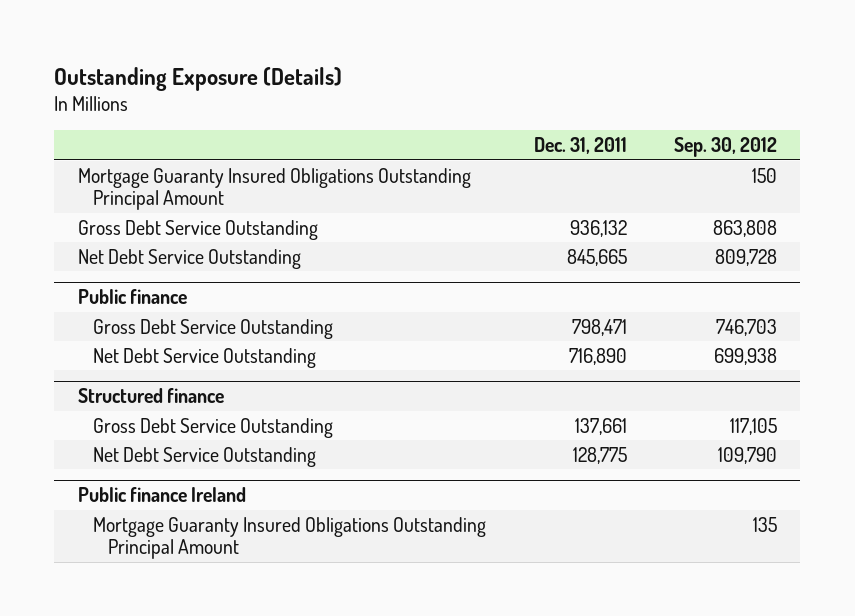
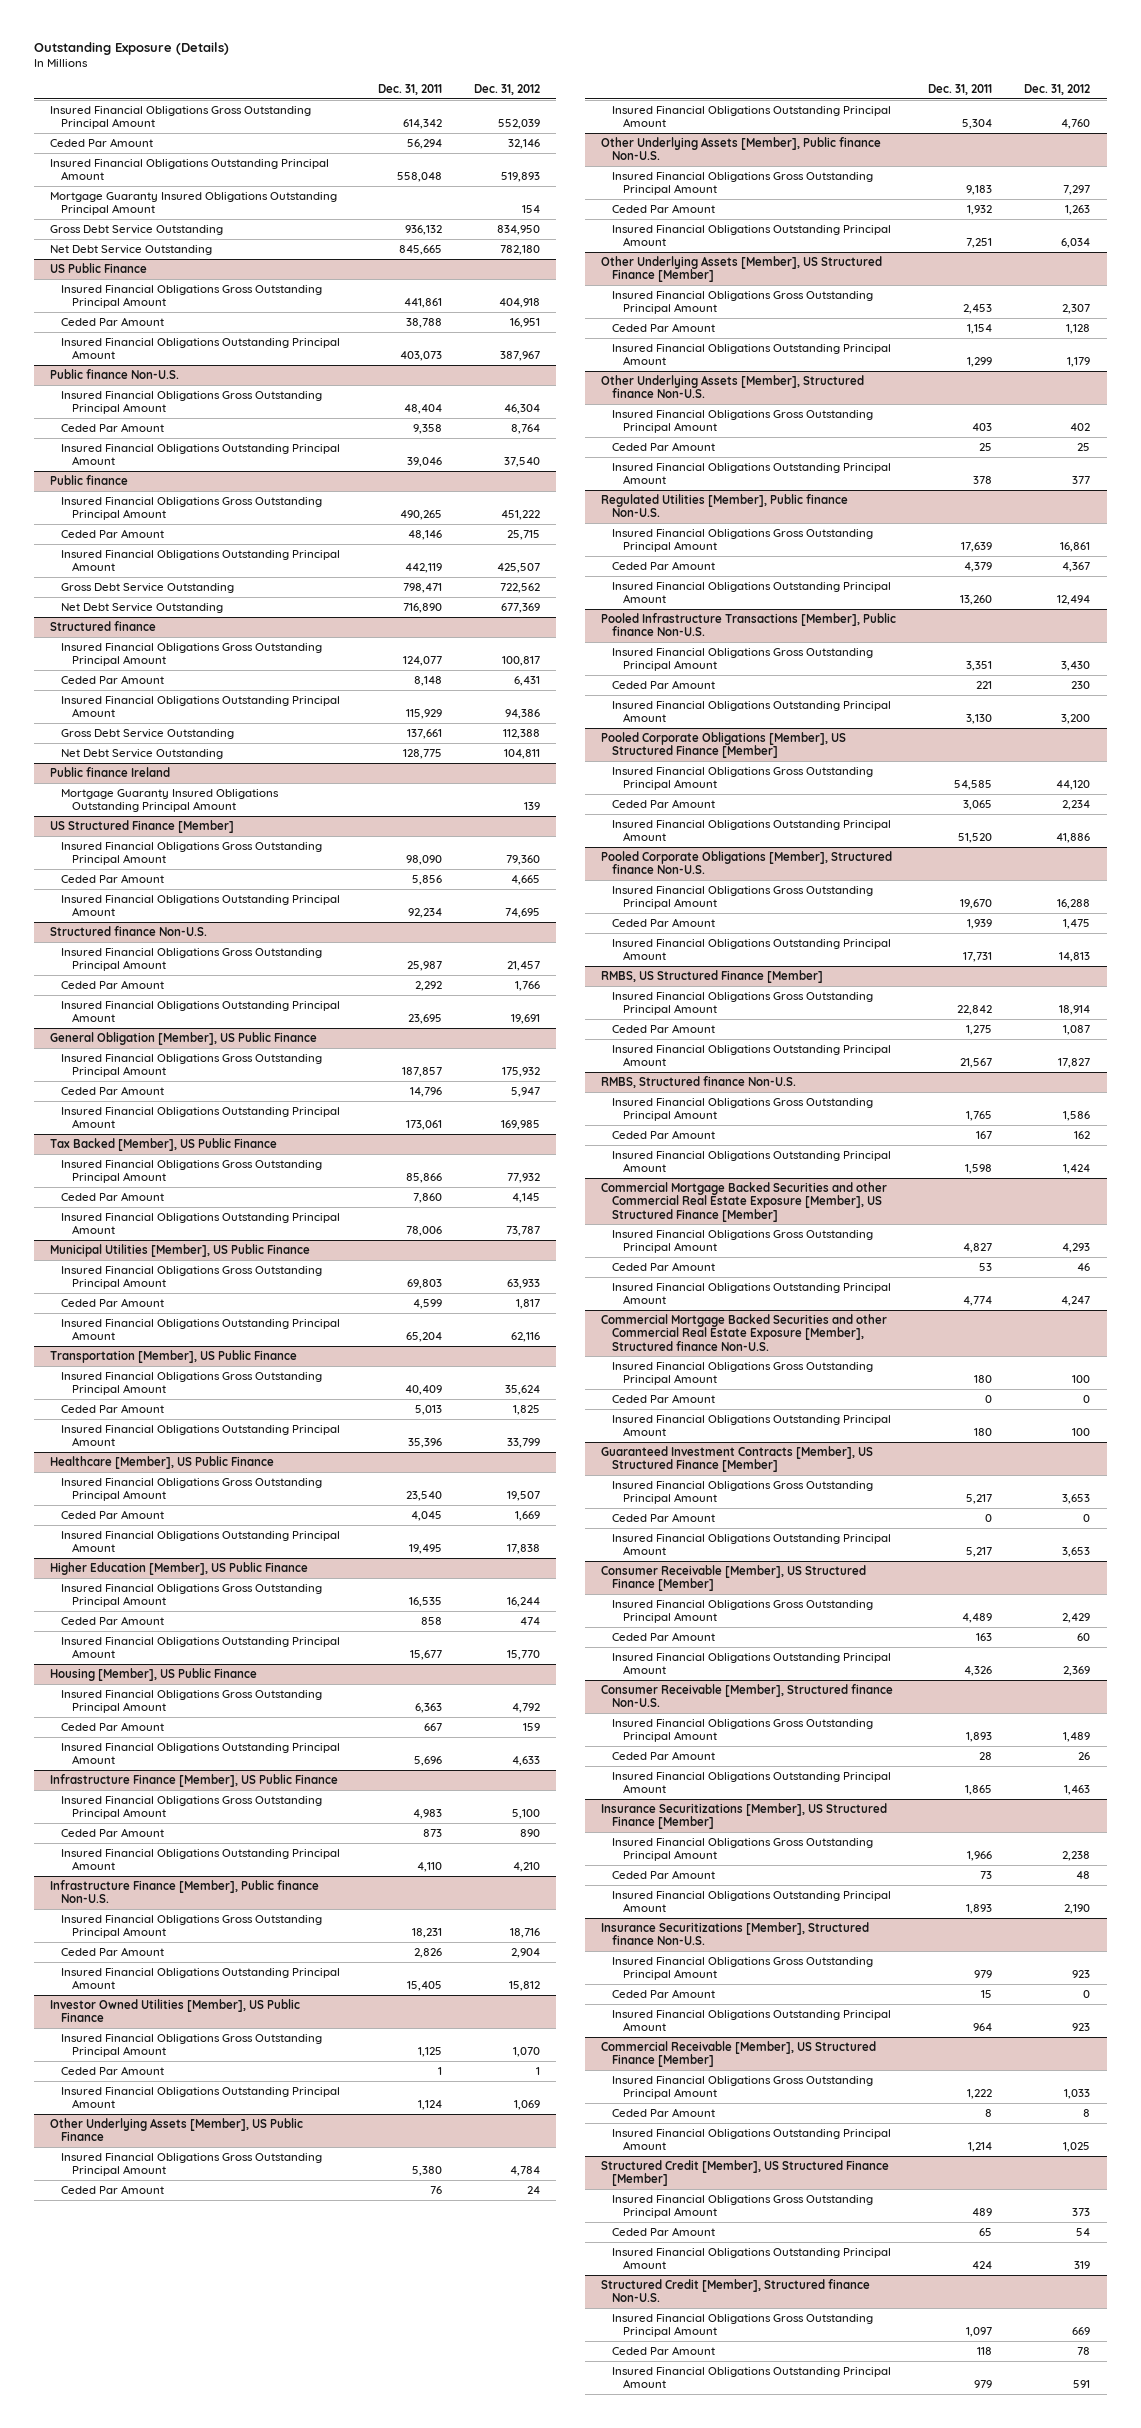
- | Dec. 31, 2011 | Sep. 30, 2012
+ | Dec. 31, 2011 | Dec. 31, 2012
+ Insured Financial Obligations Gross Outstanding Principal Amount | 614,342 | 552,039
+ Ceded Par Amount | 56,294 | 32,146
+ Insured Financial Obligations Outstanding Principal Amount | 558,048 | 519,893
+ US Public Finance
+ Insured Financial Obligations Gross Outstanding Principal Amount | 441,861 | 404,918
+ Ceded Par Amount | 38,788 | 16,951
+ Insured Financial Obligations Outstanding Principal Amount | 403,073 | 387,967
+ Public finance Non-U.S.
+ Insured Financial Obligations Gross Outstanding Principal Amount | 48,404 | 46,304
+ Ceded Par Amount | 9,358 | 8,764
+ Insured Financial Obligations Outstanding Principal Amount | 39,046 | 37,540
@ Public finance
+ Insured Financial Obligations Gross Outstanding Principal Amount | 490,265 | 451,222
+ Ceded Par Amount | 48,146 | 25,715
+ Insured Financial Obligations Outstanding Principal Amount | 442,119 | 425,507
@ Structured finance
+ Insured Financial Obligations Gross Outstanding Principal Amount | 124,077 | 100,817
+ Ceded Par Amount | 8,148 | 6,431
+ Insured Financial Obligations Outstanding Principal Amount | 115,929 | 94,386
+ US Structured Finance [Member]
+ Insured Financial Obligations Gross Outstanding Principal Amount | 98,090 | 79,360
+ Ceded Par Amount | 5,856 | 4,665
+ Insured Financial Obligations Outstanding Principal Amount | 92,234 | 74,695
+ Structured finance Non-U.S.
+ Insured Financial Obligations Gross Outstanding Principal Amount | 25,987 | 21,457
+ Ceded Par Amount | 2,292 | 1,766
+ Insured Financial Obligations Outstanding Principal Amount | 23,695 | 19,691
+ General Obligation [Member], US Public Finance
+ Insured Financial Obligations Gross Outstanding Principal Amount | 187,857 | 175,932
+ Ceded Par Amount | 14,796 | 5,947
+ Insured Financial Obligations Outstanding Principal Amount | 173,061 | 169,985
+ Tax Backed [Member], US Public Finance
+ Insured Financial Obligations Gross Outstanding Principal Amount | 85,866 | 77,932
+ Ceded Par Amount | 7,860 | 4,145
+ Insured Financial Obligations Outstanding Principal Amount | 78,006 | 73,787
+ Municipal Utilities [Member], US Public Finance
+ Insured Financial Obligations Gross Outstanding Principal Amount | 69,803 | 63,933
+ Ceded Par Amount | 4,599 | 1,817
+ Insured Financial Obligations Outstanding Principal Amount | 65,204 | 62,116
+ Transportation [Member], US Public Finance
+ Insured Financial Obligations Gross Outstanding Principal Amount | 40,409 | 35,624
+ Ceded Par Amount | 5,013 | 1,825
+ Insured Financial Obligations Outstanding Principal Amount | 35,396 | 33,799
+ Healthcare [Member], US Public Finance
+ Insured Financial Obligations Gross Outstanding Principal Amount | 23,540 | 19,507
+ Ceded Par Amount | 4,045 | 1,669
+ Insured Financial Obligations Outstanding Principal Amount | 19,495 | 17,838
+ Higher Education [Member], US Public Finance
+ Insured Financial Obligations Gross Outstanding Principal Amount | 16,535 | 16,244
+ Ceded Par Amount | 858 | 474
+ Insured Financial Obligations Outstanding Principal Amount | 15,677 | 15,770
+ Housing [Member], US Public Finance
+ Insured Financial Obligations Gross Outstanding Principal Amount | 6,363 | 4,792
+ Ceded Par Amount | 667 | 159
+ Insured Financial Obligations Outstanding Principal Amount | 5,696 | 4,633
+ Infrastructure Finance [Member], US Public Finance
+ Insured Financial Obligations Gross Outstanding Principal Amount | 4,983 | 5,100
+ Ceded Par Amount | 873 | 890
+ Insured Financial Obligations Outstanding Principal Amount | 4,110 | 4,210
+ Infrastructure Finance [Member], Public finance Non-U.S.
+ Insured Financial Obligations Gross Outstanding Principal Amount | 18,231 | 18,716
+ Ceded Par Amount | 2,826 | 2,904
+ Insured Financial Obligations Outstanding Principal Amount | 15,405 | 15,812
+ Investor Owned Utilities [Member], US Public Finance
+ Insured Financial Obligations Gross Outstanding Principal Amount | 1,125 | 1,070
+ Ceded Par Amount | 1 | 1
+ Insured Financial Obligations Outstanding Principal Amount | 1,124 | 1,069
+ Other Underlying Assets [Member], US Public Finance
+ Insured Financial Obligations Gross Outstanding Principal Amount | 5,380 | 4,784
+ Ceded Par Amount | 76 | 24
+ Insured Financial Obligations Outstanding Principal Amount | 5,304 | 4,760
+ Other Underlying Assets [Member], Public finance Non-U.S.
+ Insured Financial Obligations Gross Outstanding Principal Amount | 9,183 | 7,297
+ Ceded Par Amount | 1,932 | 1,263
+ Insured Financial Obligations Outstanding Principal Amount | 7,251 | 6,034
+ Other Underlying Assets [Member], US Structured Finance [Member]
+ Insured Financial Obligations Gross Outstanding Principal Amount | 2,453 | 2,307
+ Ceded Par Amount | 1,154 | 1,128
+ Insured Financial Obligations Outstanding Principal Amount | 1,299 | 1,179
+ Other Underlying Assets [Member], Structured finance Non-U.S.
+ Insured Financial Obligations Gross Outstanding Principal Amount | 403 | 402
+ Ceded Par Amount | 25 | 25
+ Insured Financial Obligations Outstanding Principal Amount | 378 | 377
+ Regulated Utilities [Member], Public finance Non-U.S.
+ Insured Financial Obligations Gross Outstanding Principal Amount | 17,639 | 16,861
+ Ceded Par Amount | 4,379 | 4,367
+ Insured Financial Obligations Outstanding Principal Amount | 13,260 | 12,494
+ Pooled Infrastructure Transactions [Member], Public finance Non-U.S.
+ Insured Financial Obligations Gross Outstanding Principal Amount | 3,351 | 3,430
+ Ceded Par Amount | 221 | 230
+ Insured Financial Obligations Outstanding Principal Amount | 3,130 | 3,200
+ Pooled Corporate Obligations [Member], US Structured Finance [Member]
+ Insured Financial Obligations Gross Outstanding Principal Amount | 54,585 | 44,120
+ Ceded Par Amount | 3,065 | 2,234
+ Insured Financial Obligations Outstanding Principal Amount | 51,520 | 41,886
+ Pooled Corporate Obligations [Member], Structured finance Non-U.S.
+ Insured Financial Obligations Gross Outstanding Principal Amount | 19,670 | 16,288
+ Ceded Par Amount | 1,939 | 1,475
+ Insured Financial Obligations Outstanding Principal Amount | 17,731 | 14,813
+ RMBS, US Structured Finance [Member]
+ Insured Financial Obligations Gross Outstanding Principal Amount | 22,842 | 18,914
+ Ceded Par Amount | 1,275 | 1,087
+ Insured Financial Obligations Outstanding Principal Amount | 21,567 | 17,827
+ RMBS, Structured finance Non-U.S.
+ Insured Financial Obligations Gross Outstanding Principal Amount | 1,765 | 1,586
+ Ceded Par Amount | 167 | 162
+ Insured Financial Obligations Outstanding Principal Amount | 1,598 | 1,424
+ Commercial Mortgage Backed Securities and other Commercial Real Estate Exposure [Member], US Structured Finance [Member]
+ Insured Financial Obligations Gross Outstanding Principal Amount | 4,827 | 4,293
+ Ceded Par Amount | 53 | 46
+ Insured Financial Obligations Outstanding Principal Amount | 4,774 | 4,247
+ Commercial Mortgage Backed Securities and other Commercial Real Estate Exposure [Member], Structured finance Non-U.S.
+ Insured Financial Obligations Gross Outstanding Principal Amount | 180 | 100
+ Ceded Par Amount | 0 | 0
+ Insured Financial Obligations Outstanding Principal Amount | 180 | 100
+ Guaranteed Investment Contracts [Member], US Structured Finance [Member]
+ Insured Financial Obligations Gross Outstanding Principal Amount | 5,217 | 3,653
+ Ceded Par Amount | 0 | 0
+ Insured Financial Obligations Outstanding Principal Amount | 5,217 | 3,653
+ Consumer Receivable [Member], US Structured Finance [Member]
+ Insured Financial Obligations Gross Outstanding Principal Amount | 4,489 | 2,429
+ Ceded Par Amount | 163 | 60
+ Insured Financial Obligations Outstanding Principal Amount | 4,326 | 2,369
+ Consumer Receivable [Member], Structured finance Non-U.S.
+ Insured Financial Obligations Gross Outstanding Principal Amount | 1,893 | 1,489
+ Ceded Par Amount | 28 | 26
+ Insured Financial Obligations Outstanding Principal Amount | 1,865 | 1,463
+ Insurance Securitizations [Member], US Structured Finance [Member]
+ Insured Financial Obligations Gross Outstanding Principal Amount | 1,966 | 2,238
+ Ceded Par Amount | 73 | 48
+ Insured Financial Obligations Outstanding Principal Amount | 1,893 | 2,190
+ Insurance Securitizations [Member], Structured finance Non-U.S.
+ Insured Financial Obligations Gross Outstanding Principal Amount | 979 | 923
+ Ceded Par Amount | 15 | 0
+ Insured Financial Obligations Outstanding Principal Amount | 964 | 923
+ Commercial Receivable [Member], US Structured Finance [Member]
+ Insured Financial Obligations Gross Outstanding Principal Amount | 1,222 | 1,033
+ Ceded Par Amount | 8 | 8
+ Insured Financial Obligations Outstanding Principal Amount | 1,214 | 1,025
+ Structured Credit [Member], US Structured Finance [Member]
+ Insured Financial Obligations Gross Outstanding Principal Amount | 489 | 373
+ Ceded Par Amount | 65 | 54
+ Insured Financial Obligations Outstanding Principal Amount | 424 | 319
+ Structured Credit [Member], Structured finance Non-U.S.
+ Insured Financial Obligations Gross Outstanding Principal Amount | 1,097 | 669
+ Ceded Par Amount | 118 | 78
+ Insured Financial Obligations Outstanding Principal Amount | 979 | 591

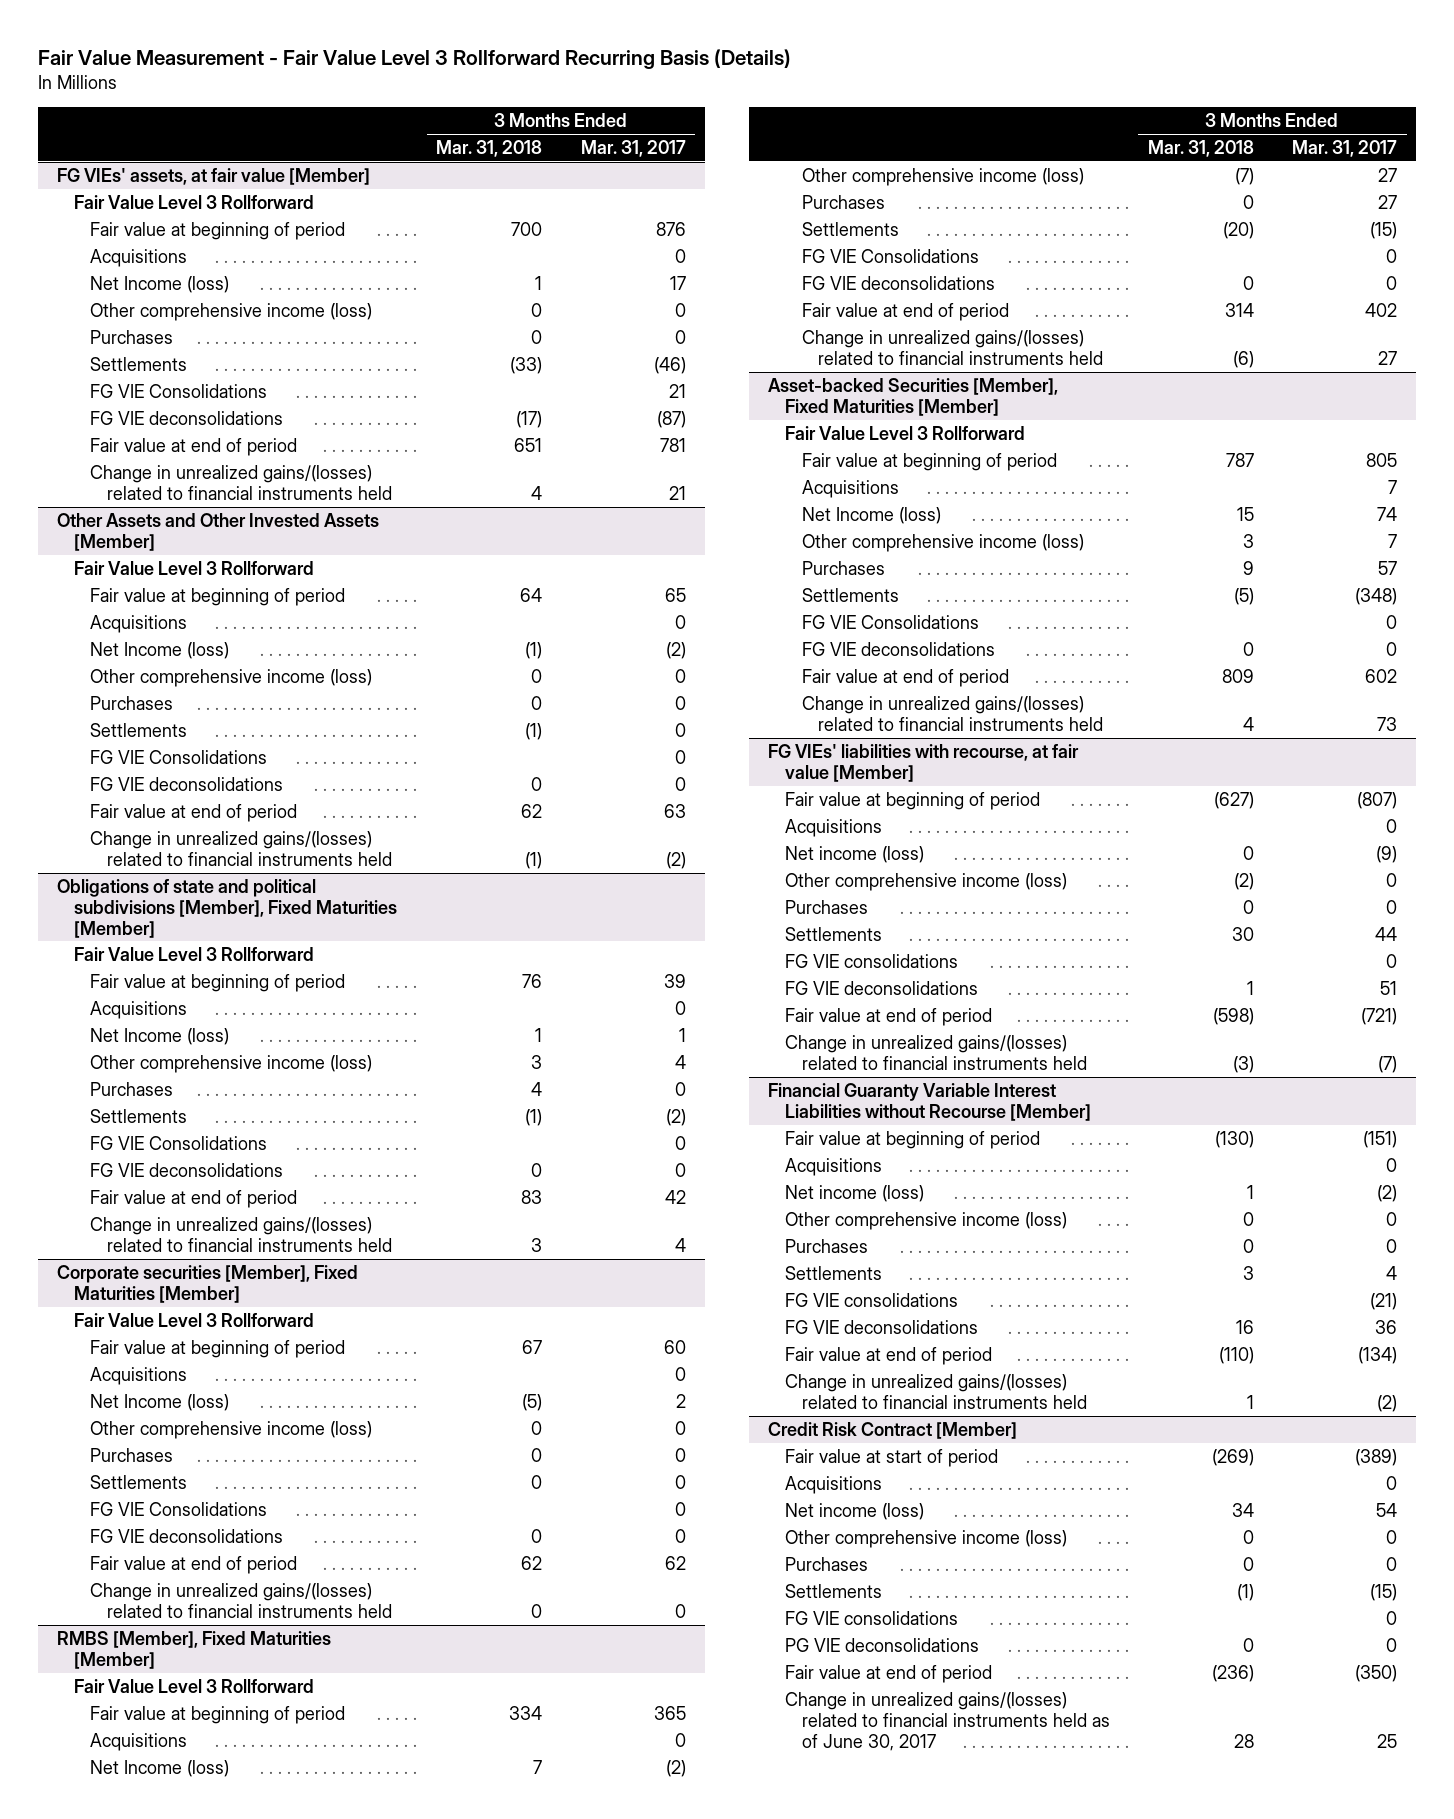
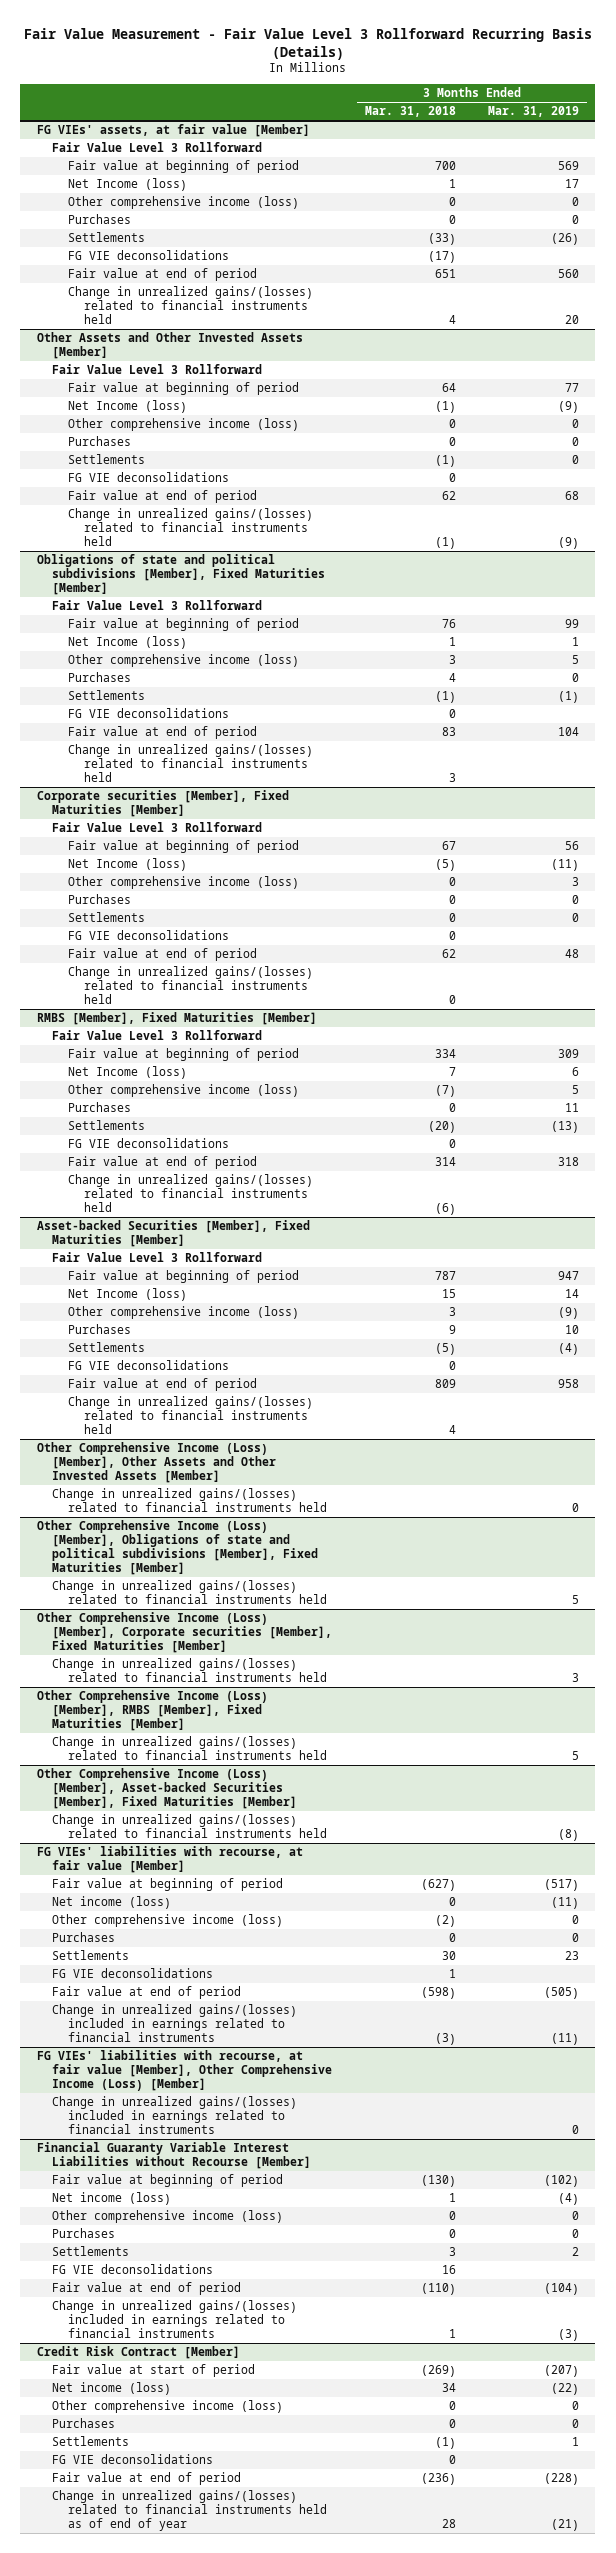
- | 3 Months Ended Mar. 31, 2018 | 3 Months Ended Mar. 31, 2017
+ | 3 Months Ended Mar. 31, 2018 | 3 Months Ended Mar. 31, 2019
@ FG VIEs' assets, at fair value [Member]
- Acquisitions | | 0
- FG VIE Consolidations | | 21
@ Other Assets and Other Invested Assets [Member]
- Acquisitions | | 0
- FG VIE Consolidations | | 0
@ Obligations of state and political subdivisions [Member], Fixed Maturities [Member]
- Acquisitions | | 0
- FG VIE Consolidations | | 0
@ Corporate securities [Member], Fixed Maturities [Member]
- Acquisitions | | 0
- FG VIE Consolidations | | 0
@ RMBS [Member], Fixed Maturities [Member]
- Acquisitions | | 0
- FG VIE Consolidations | | 0
@ Asset-backed Securities [Member], Fixed Maturities [Member]
- Acquisitions | | 7
- FG VIE Consolidations | | 0
+ Other Comprehensive Income (Loss) [Member], Other Assets and Other Invested Assets [Member]
+ Change in unrealized gains/(losses) related to financial instruments held | | 0
+ Other Comprehensive Income (Loss) [Member], Obligations of state and political subdivisions [Member], Fixed Maturities [Member]
+ Change in unrealized gains/(losses) related to financial instruments held | | 5
+ Other Comprehensive Income (Loss) [Member], Corporate securities [Member], Fixed Maturities [Member]
+ Change in unrealized gains/(losses) related to financial instruments held | | 3
+ Other Comprehensive Income (Loss) [Member], RMBS [Member], Fixed Maturities [Member]
+ Change in unrealized gains/(losses) related to financial instruments held | | 5
+ Other Comprehensive Income (Loss) [Member], Asset-backed Securities [Member], Fixed Maturities [Member]
+ Change in unrealized gains/(losses) related to financial instruments held | | (8)
@ FG VIEs' liabilities with recourse, at fair value [Member]
- Acquisitions | | 0
- FG VIE consolidations | | 0
- Change in unrealized gains/(losses) related to financial instruments held | (3) | (7)
+ Change in unrealized gains/(losses) included in earnings related to financial instruments | (3) | (11)
+ FG VIEs' liabilities with recourse, at fair value [Member], Other Comprehensive Income (Loss) [Member]
+ Change in unrealized gains/(losses) included in earnings related to financial instruments | | 0
@ Financial Guaranty Variable Interest Liabilities without Recourse [Member]
- Acquisitions | | 0
- FG VIE consolidations | | (21)
- Change in unrealized gains/(losses) related to financial instruments held | 1 | (2)
+ Change in unrealized gains/(losses) included in earnings related to financial instruments | 1 | (3)
@ Credit Risk Contract [Member]
- Acquisitions | | 0
- FG VIE consolidations | | 0
- PG VIE deconsolidations | 0 | 0
+ FG VIE deconsolidations | 0 |
- Change in unrealized gains/(losses) related to financial instruments held as of June 30, 2017 | 28 | 25
+ Change in unrealized gains/(losses) related to financial instruments held as of end of year | 28 | (21)

